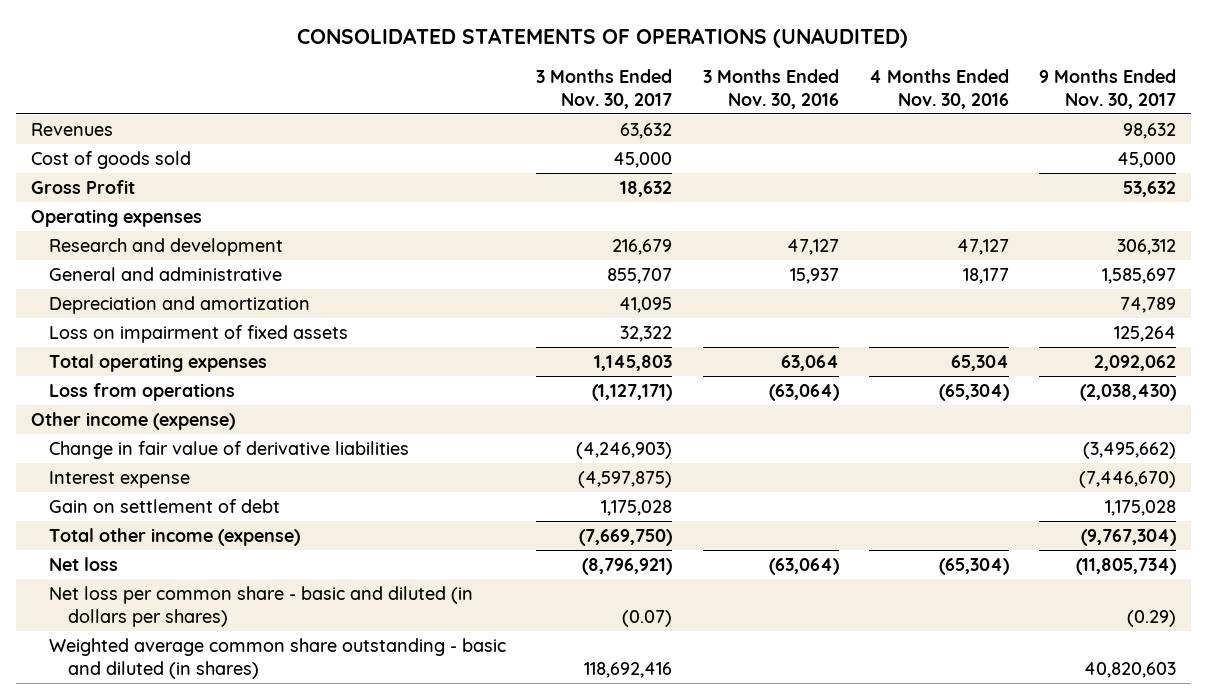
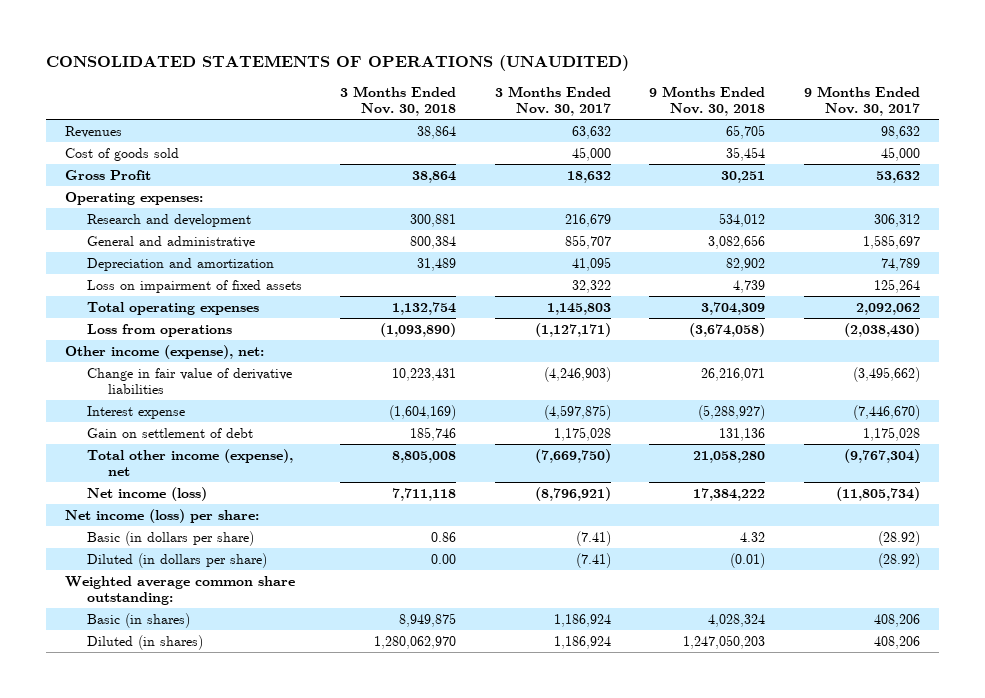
- | 3 Months Ended Nov. 30, 2017 | 3 Months Ended Nov. 30, 2016 | 4 Months Ended Nov. 30, 2016 | 9 Months Ended Nov. 30, 2017
+ | 3 Months Ended Nov. 30, 2018 | 3 Months Ended Nov. 30, 2017 | 9 Months Ended Nov. 30, 2018 | 9 Months Ended Nov. 30, 2017
- Operating expenses
+ Operating expenses:
- Other income (expense)
+ Other income (expense), net:
- Total other income (expense) | (7,669,750) | | | (9,767,304)
- Net loss | (8,796,921) | (63,064) | (65,304) | (11,805,734)
- Net loss per common share - basic and diluted (in dollars per shares) | (0.07) | | | (0.29)
- Weighted average common share outstanding - basic and diluted (in shares) | 118,692,416 | | | 40,820,603
+ Total other income (expense), net | 8,805,008 | (7,669,750) | 21,058,280 | (9,767,304)
+ Net income (loss) | 7,711,118 | (8,796,921) | 17,384,222 | (11,805,734)
+ Net income (loss) per share:
+ Basic (in dollars per share) | 0.86 | (7.41) | 4.32 | (28.92)
+ Diluted (in dollars per share) | 0.00 | (7.41) | (0.01) | (28.92)
+ Weighted average common share outstanding:
+ Basic (in shares) | 8,949,875 | 1,186,924 | 4,028,324 | 408,206
+ Diluted (in shares) | 1,280,062,970 | 1,186,924 | 1,247,050,203 | 408,206

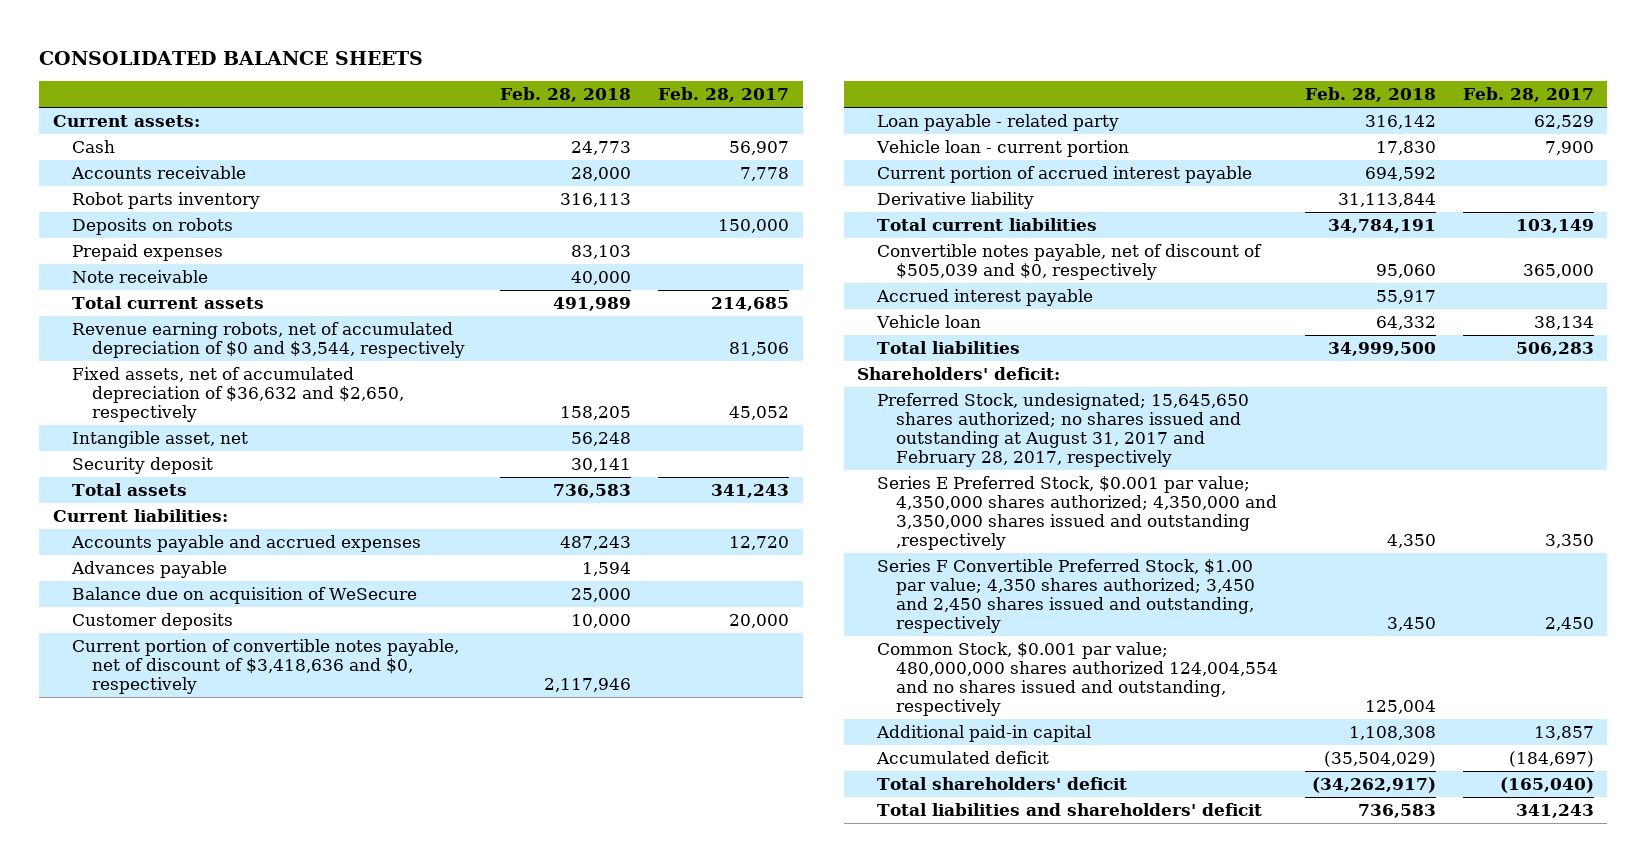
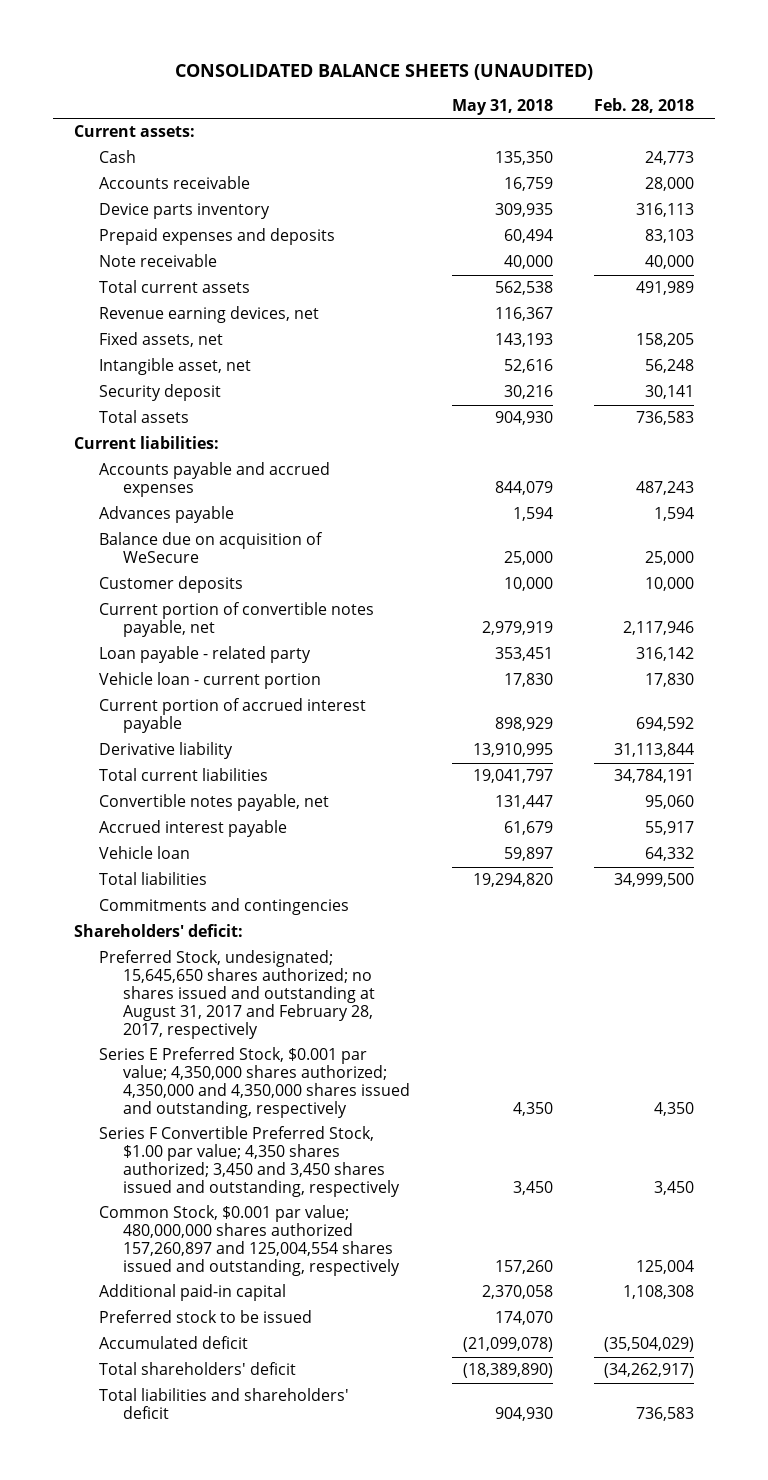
- CONSOLIDATED BALANCE SHEETS
+ CONSOLIDATED BALANCE SHEETS (UNAUDITED)
- | Feb. 28, 2018 | Feb. 28, 2017
+ | May 31, 2018 | Feb. 28, 2018
- Robot parts inventory | 316,113 |
- Deposits on robots | | 150,000
- Prepaid expenses | 83,103 |
+ Device parts inventory | 309,935 | 316,113
+ Prepaid expenses and deposits | 60,494 | 83,103
- Revenue earning robots, net of accumulated depreciation of $0 and $3,544, respectively | | 81,506
- Fixed assets, net of accumulated depreciation of $36,632 and $2,650, respectively | 158,205 | 45,052
+ Revenue earning devices, net | 116,367 |
+ Fixed assets, net | 143,193 | 158,205
- Current portion of convertible notes payable, net of discount of $3,418,636 and $0, respectively | 2,117,946 |
+ Current portion of convertible notes payable, net | 2,979,919 | 2,117,946
- Convertible notes payable, net of discount of $505,039 and $0, respectively | 95,060 | 365,000
+ Convertible notes payable, net | 131,447 | 95,060
+ Commitments and contingencies
- Series E Preferred Stock, $0.001 par value; 4,350,000 shares authorized; 4,350,000 and 3,350,000 shares issued and outstanding ,respectively | 4,350 | 3,350
- Series F Convertible Preferred Stock, $1.00 par value; 4,350 shares authorized; 3,450 and 2,450 shares issued and outstanding, respectively | 3,450 | 2,450
- Common Stock, $0.001 par value; 480,000,000 shares authorized 124,004,554 and no shares issued and outstanding, respectively | 125,004 |
+ Series E Preferred Stock, $0.001 par value; 4,350,000 shares authorized; 4,350,000 and 4,350,000 shares issued and outstanding, respectively | 4,350 | 4,350
+ Series F Convertible Preferred Stock, $1.00 par value; 4,350 shares authorized; 3,450 and 3,450 shares issued and outstanding, respectively | 3,450 | 3,450
+ Common Stock, $0.001 par value; 480,000,000 shares authorized 157,260,897 and 125,004,554 shares issued and outstanding, respectively | 157,260 | 125,004
+ Preferred stock to be issued | 174,070 |

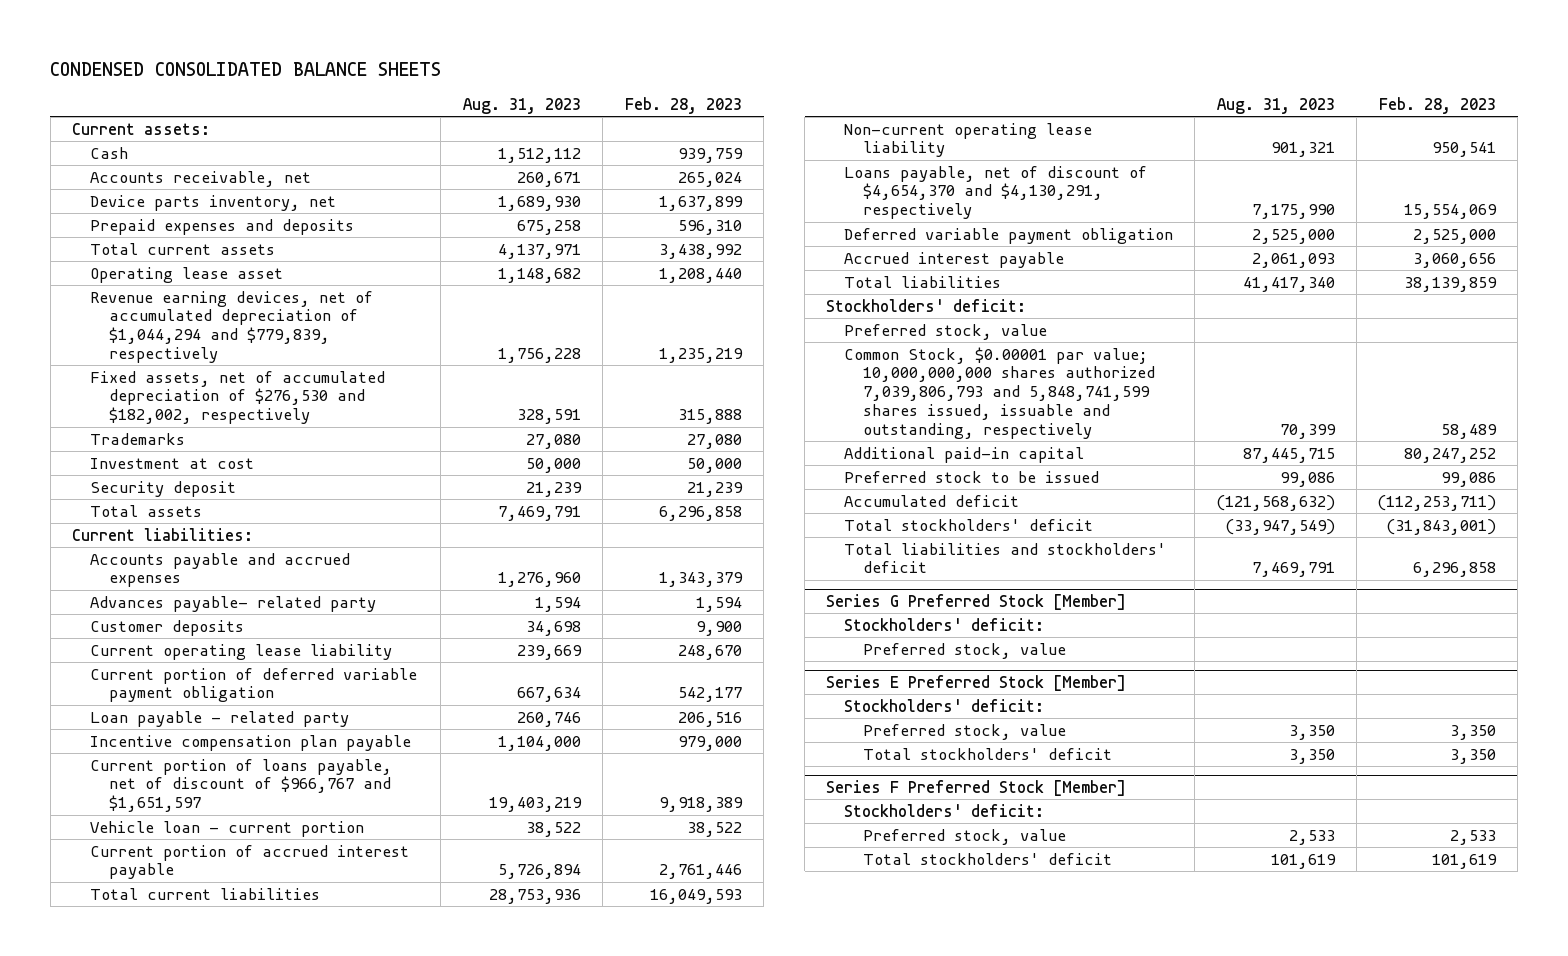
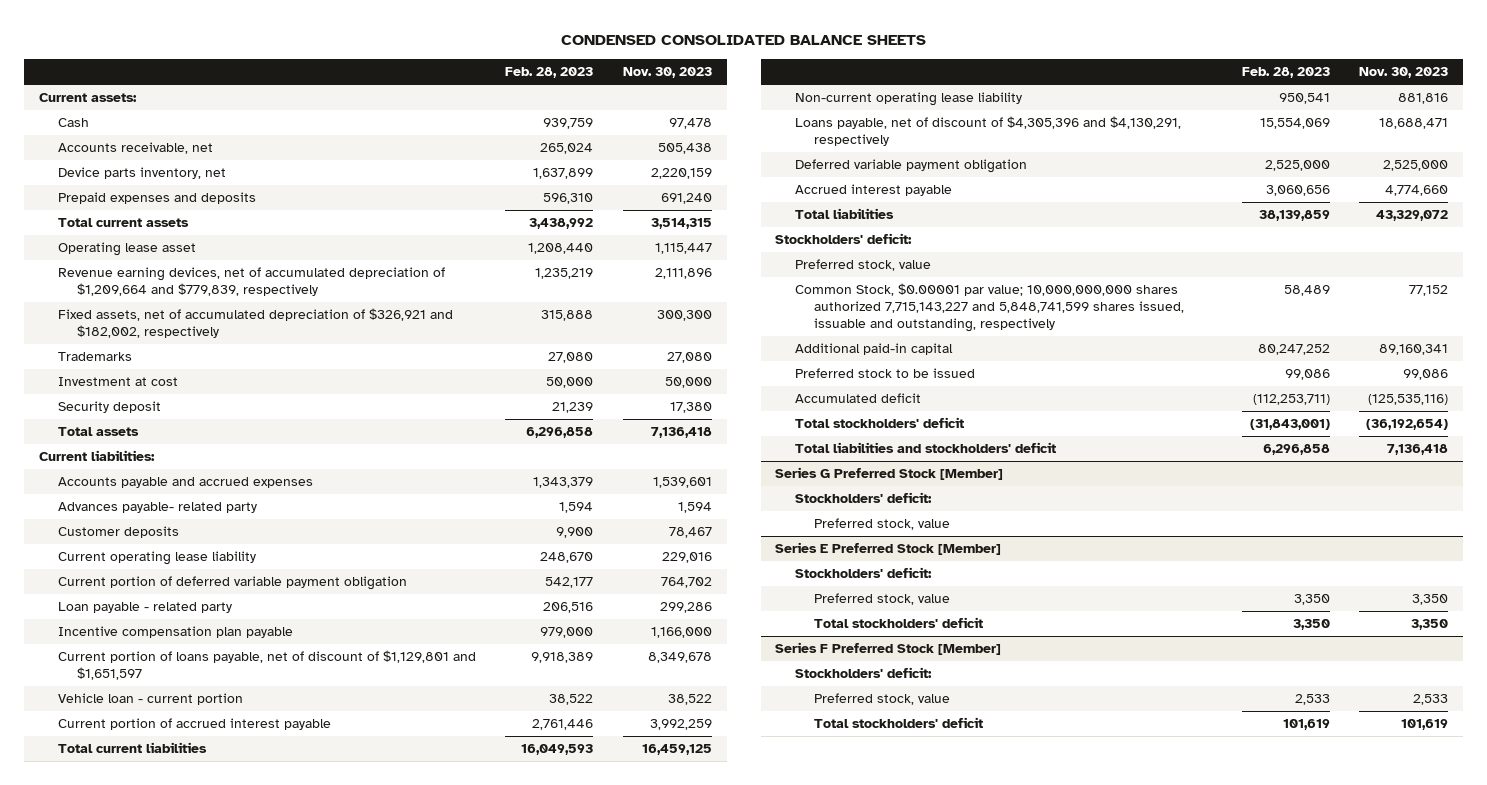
- | Aug. 31, 2023 | Feb. 28, 2023
+ | Feb. 28, 2023 | Nov. 30, 2023
- Revenue earning devices, net of accumulated depreciation of $1,044,294 and $779,839, respectively | 1,756,228 | 1,235,219
- Fixed assets, net of accumulated depreciation of $276,530 and $182,002, respectively | 328,591 | 315,888
+ Revenue earning devices, net of accumulated depreciation of $1,209,664 and $779,839, respectively | 1,235,219 | 2,111,896
+ Fixed assets, net of accumulated depreciation of $326,921 and $182,002, respectively | 315,888 | 300,300
- Current portion of loans payable, net of discount of $966,767 and $1,651,597 | 19,403,219 | 9,918,389
+ Current portion of loans payable, net of discount of $1,129,801 and $1,651,597 | 9,918,389 | 8,349,678
- Loans payable, net of discount of $4,654,370 and $4,130,291, respectively | 7,175,990 | 15,554,069
+ Loans payable, net of discount of $4,305,396 and $4,130,291, respectively | 15,554,069 | 18,688,471
- Common Stock, $0.00001 par value; 10,000,000,000 shares authorized 7,039,806,793 and 5,848,741,599 shares issued, issuable and outstanding, respectively | 70,399 | 58,489
+ Common Stock, $0.00001 par value; 10,000,000,000 shares authorized 7,715,143,227 and 5,848,741,599 shares issued, issuable and outstanding, respectively | 58,489 | 77,152

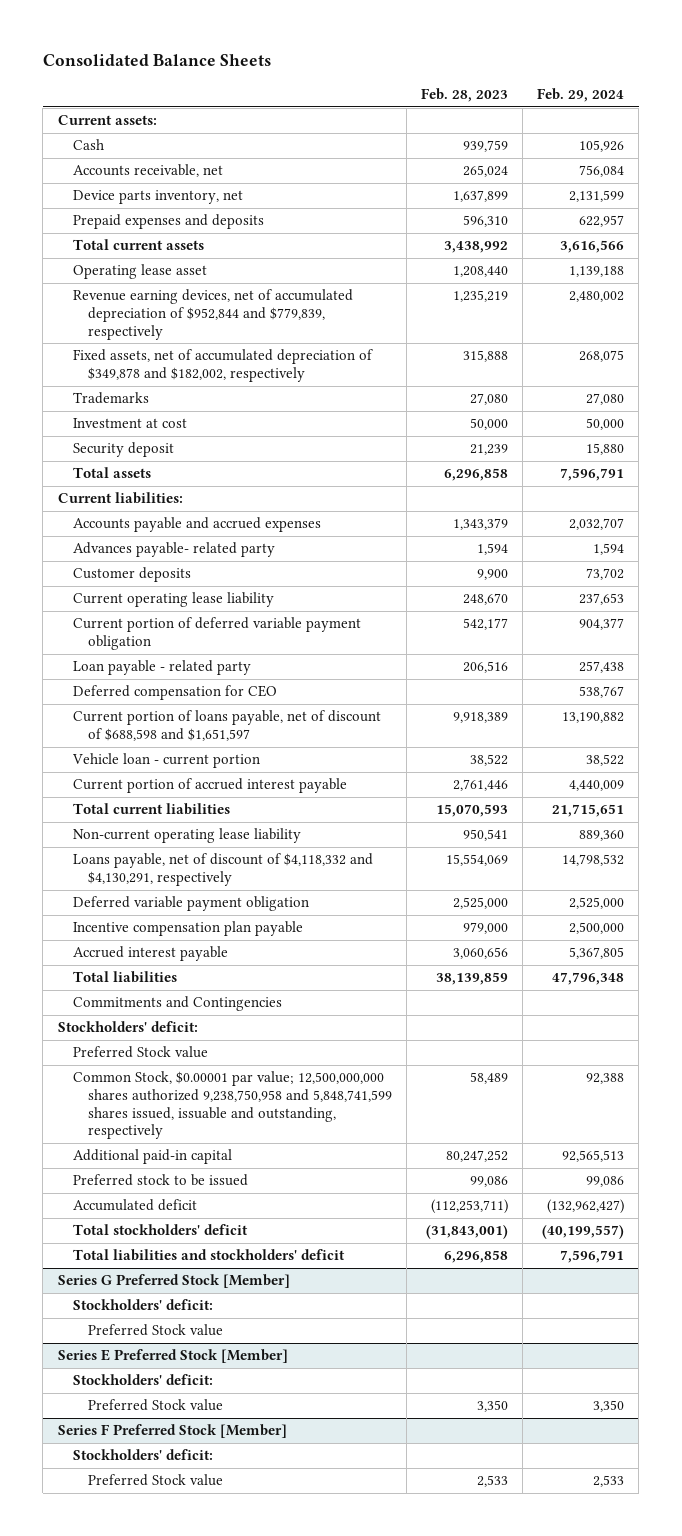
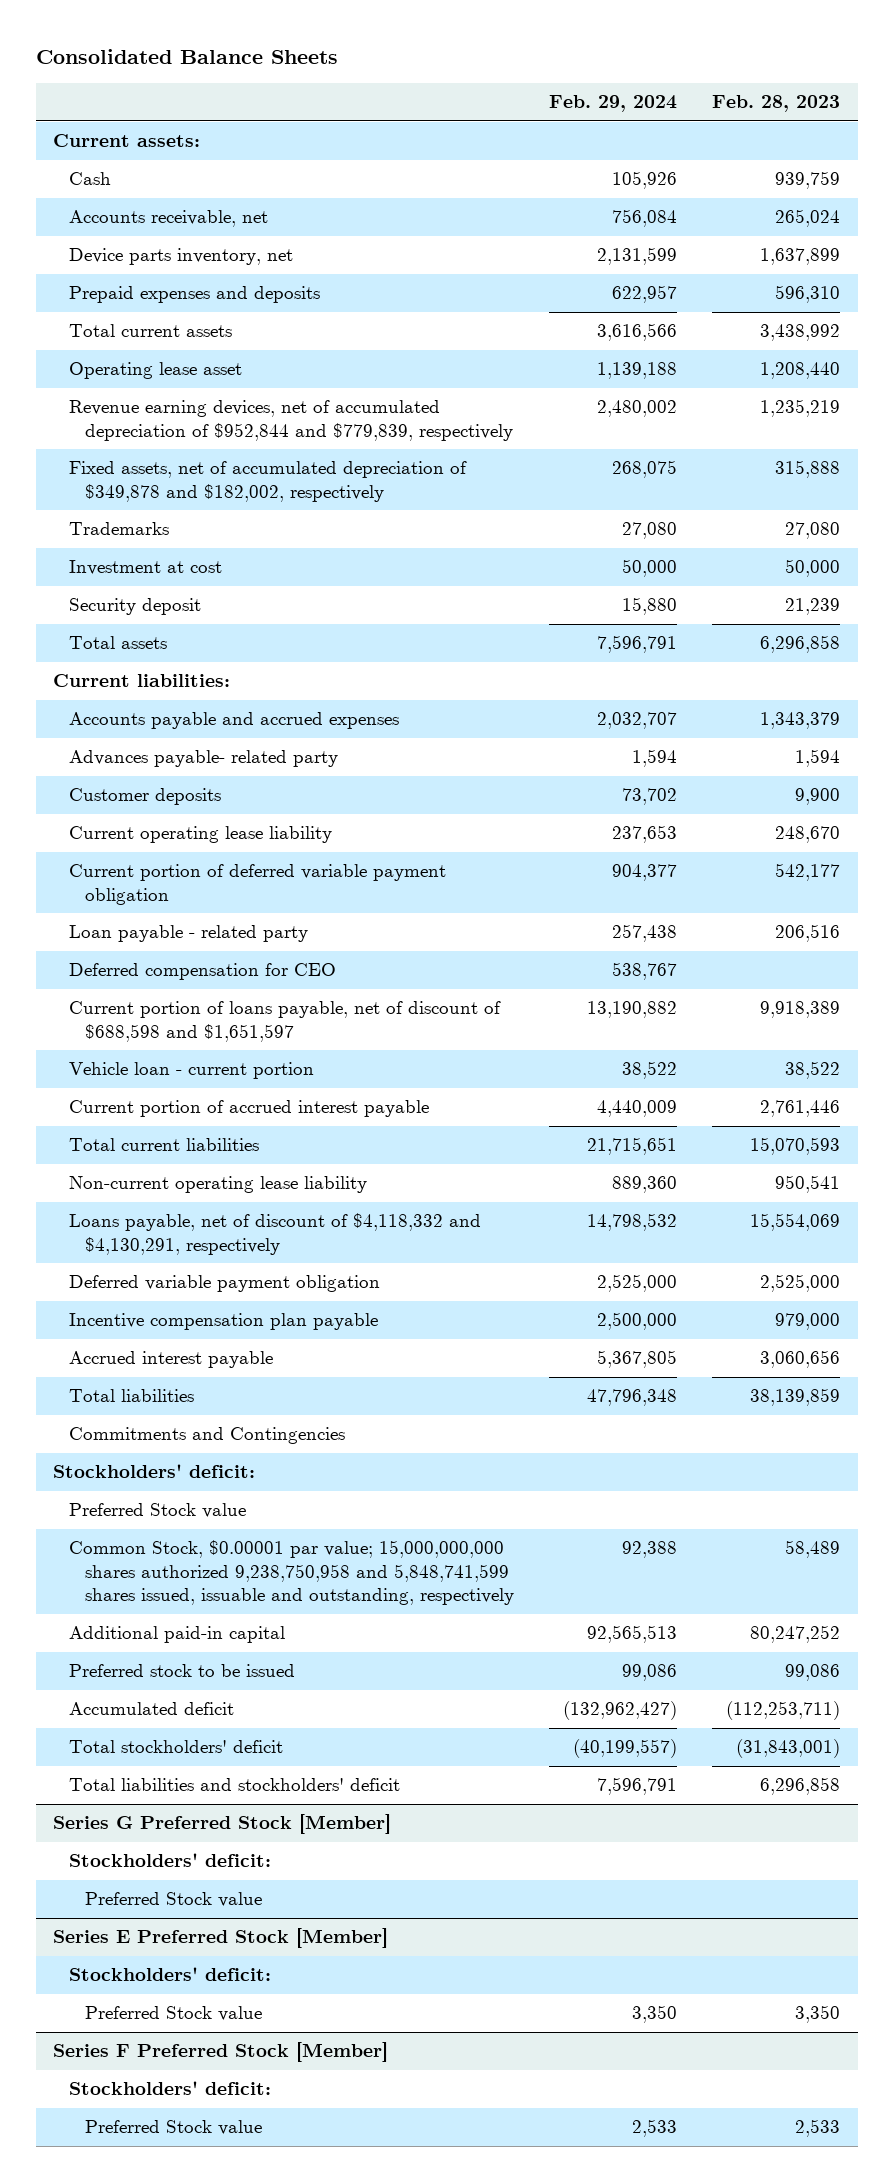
- | Feb. 28, 2023 | Feb. 29, 2024
+ | Feb. 29, 2024 | Feb. 28, 2023
- Common Stock, $0.00001 par value; 12,500,000,000 shares authorized 9,238,750,958 and 5,848,741,599 shares issued, issuable and outstanding, respectively | 58,489 | 92,388
+ Common Stock, $0.00001 par value; 15,000,000,000 shares authorized 9,238,750,958 and 5,848,741,599 shares issued, issuable and outstanding, respectively | 92,388 | 58,489

